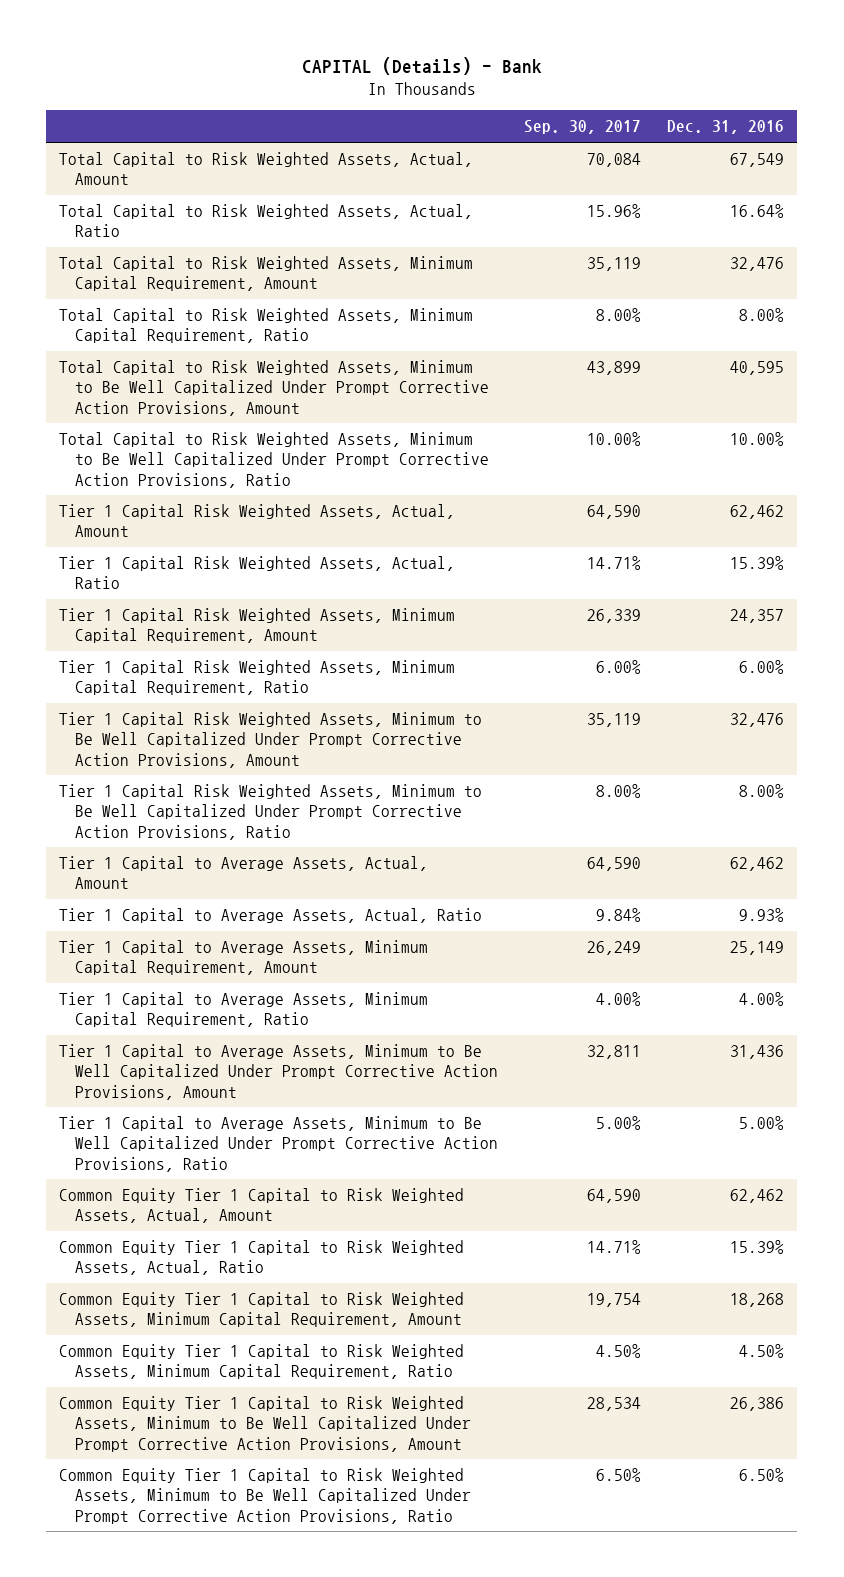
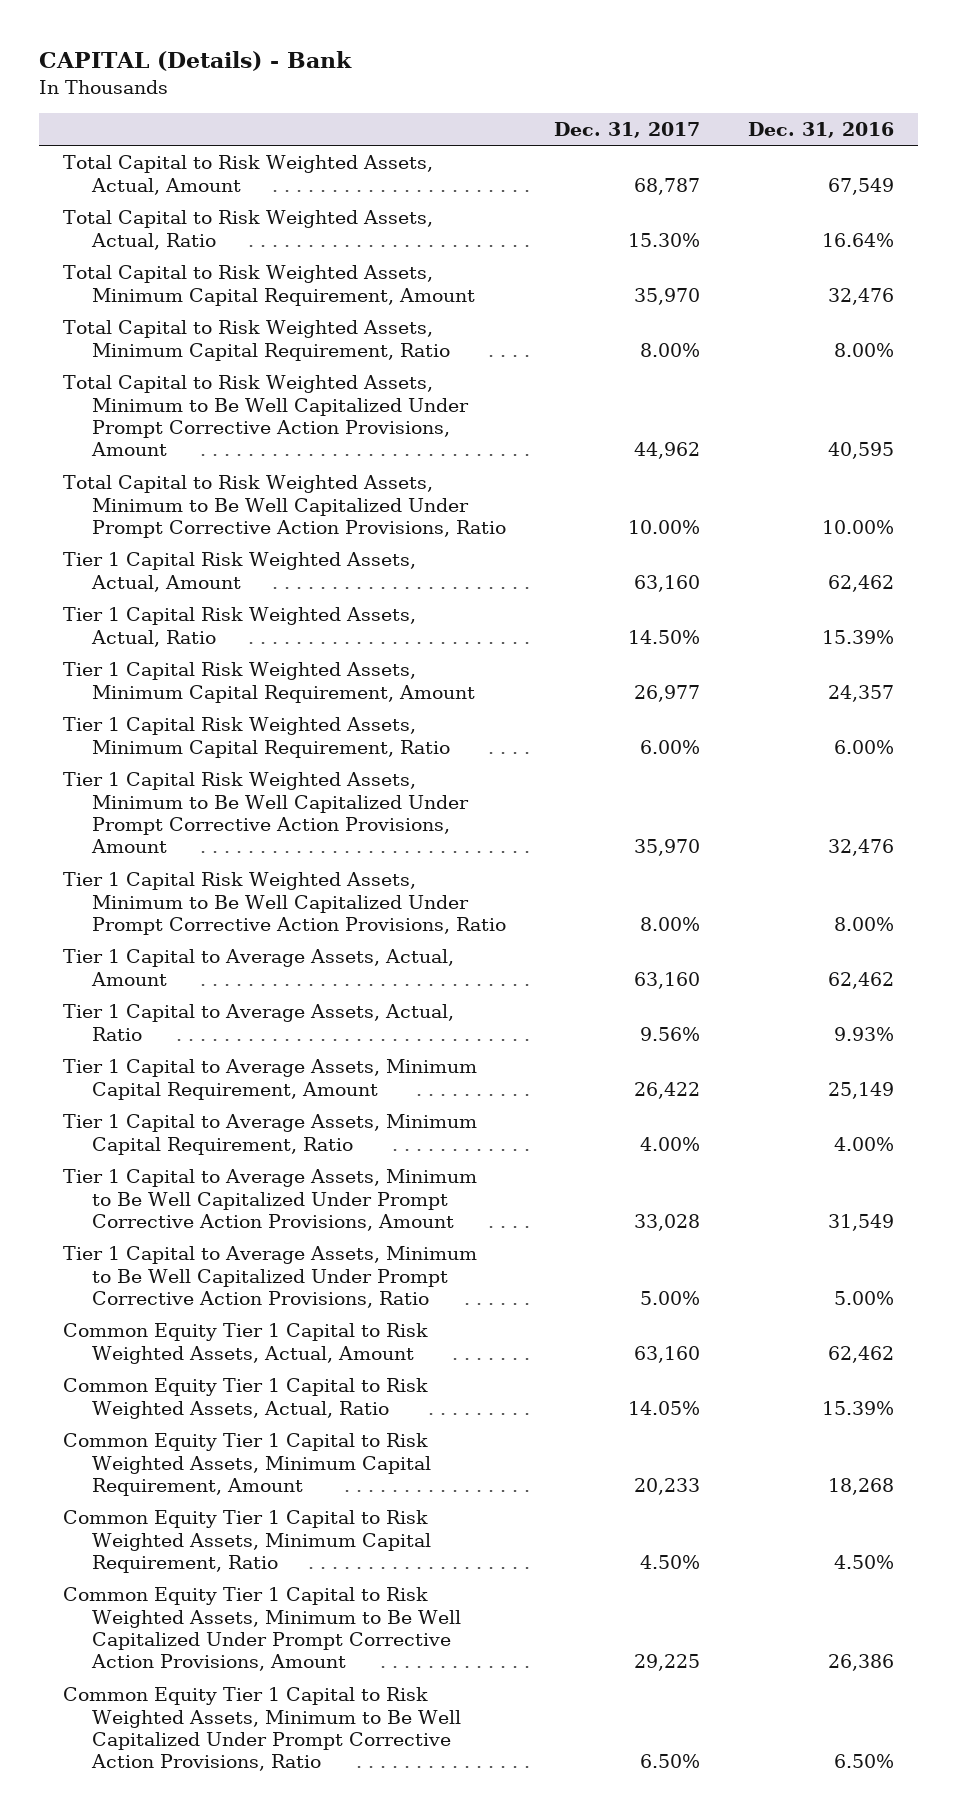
- | Sep. 30, 2017 | Dec. 31, 2016
+ | Dec. 31, 2017 | Dec. 31, 2016
- Tier 1 Capital to Average Assets, Minimum to Be Well Capitalized Under Prompt Corrective Action Provisions, Amount | 32,811 | 31,436
+ Tier 1 Capital to Average Assets, Minimum to Be Well Capitalized Under Prompt Corrective Action Provisions, Amount | 33,028 | 31,549

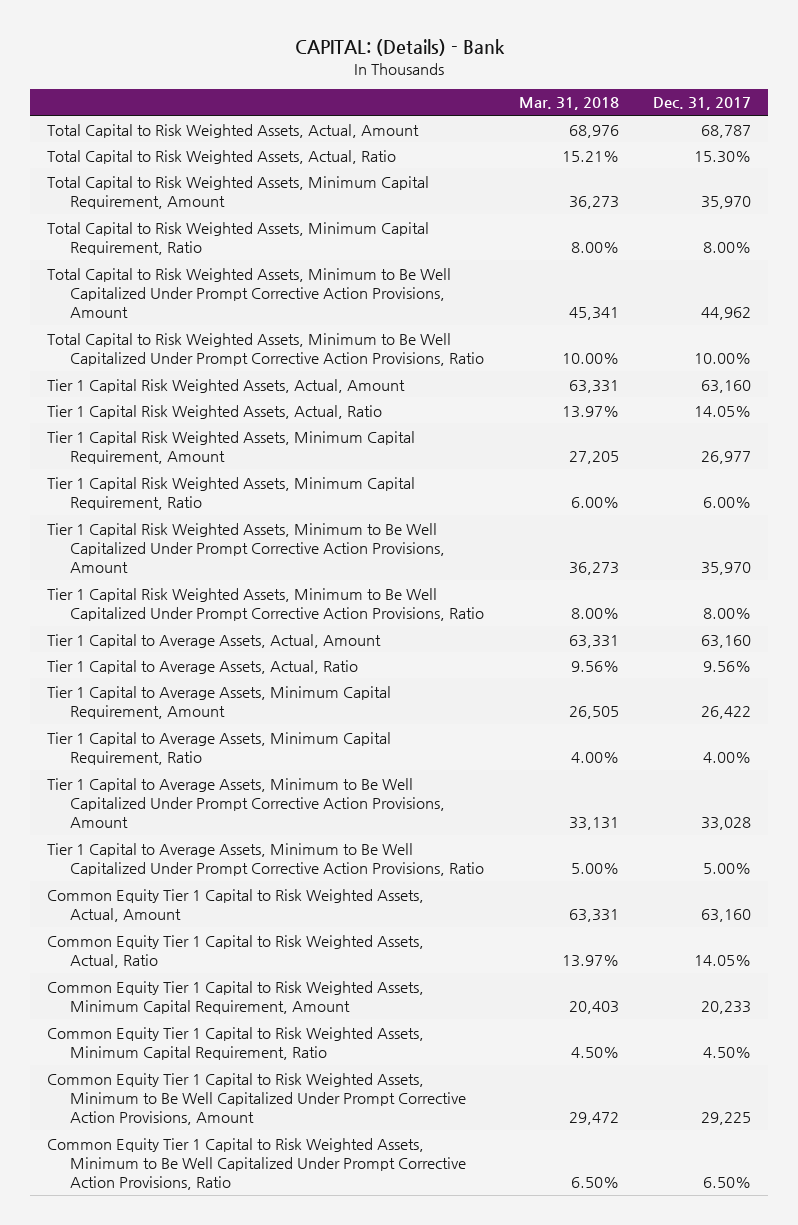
- CAPITAL (Details) - Bank
+ CAPITAL: (Details) - Bank
- | Dec. 31, 2017 | Dec. 31, 2016
+ | Mar. 31, 2018 | Dec. 31, 2017
- Tier 1 Capital Risk Weighted Assets, Actual, Ratio | 14.50% | 15.39%
+ Tier 1 Capital Risk Weighted Assets, Actual, Ratio | 13.97% | 14.05%

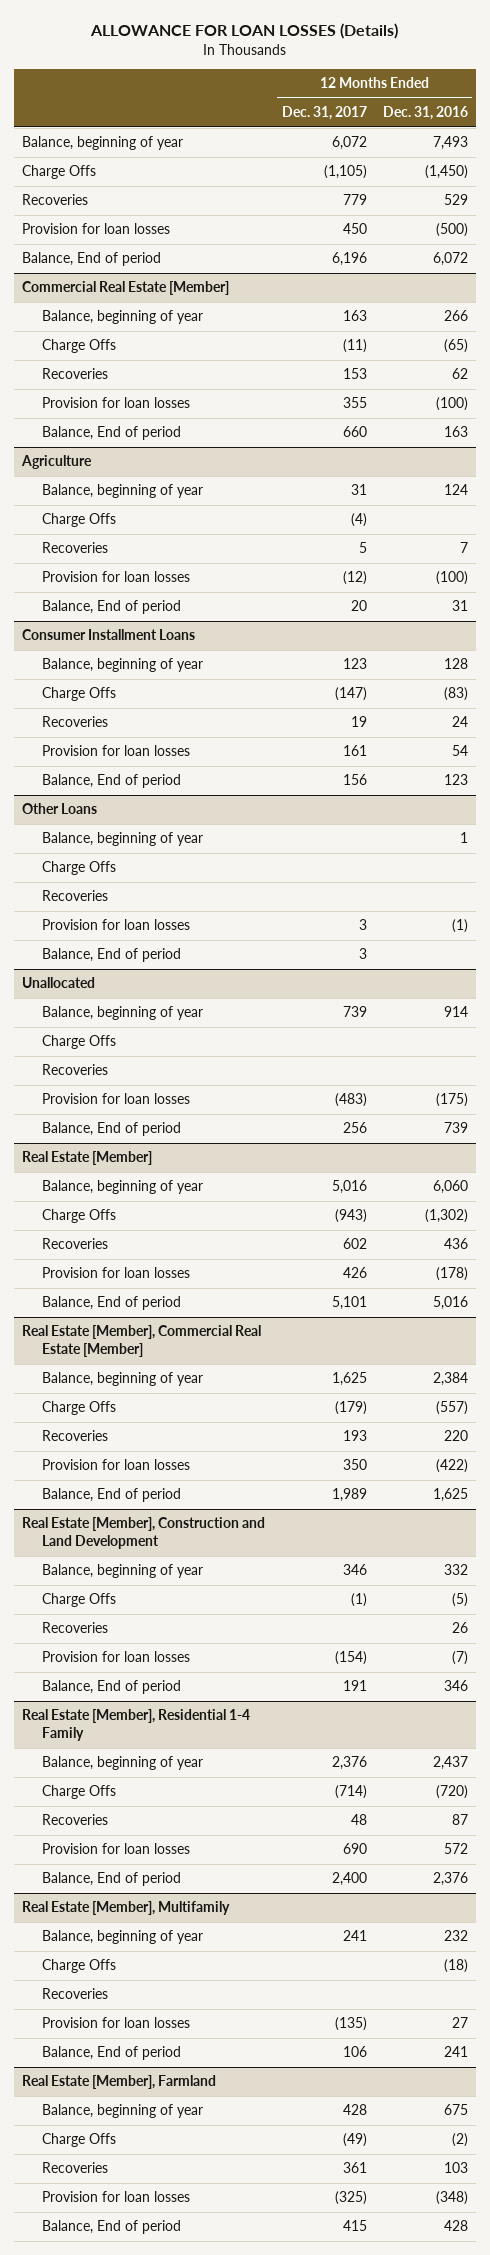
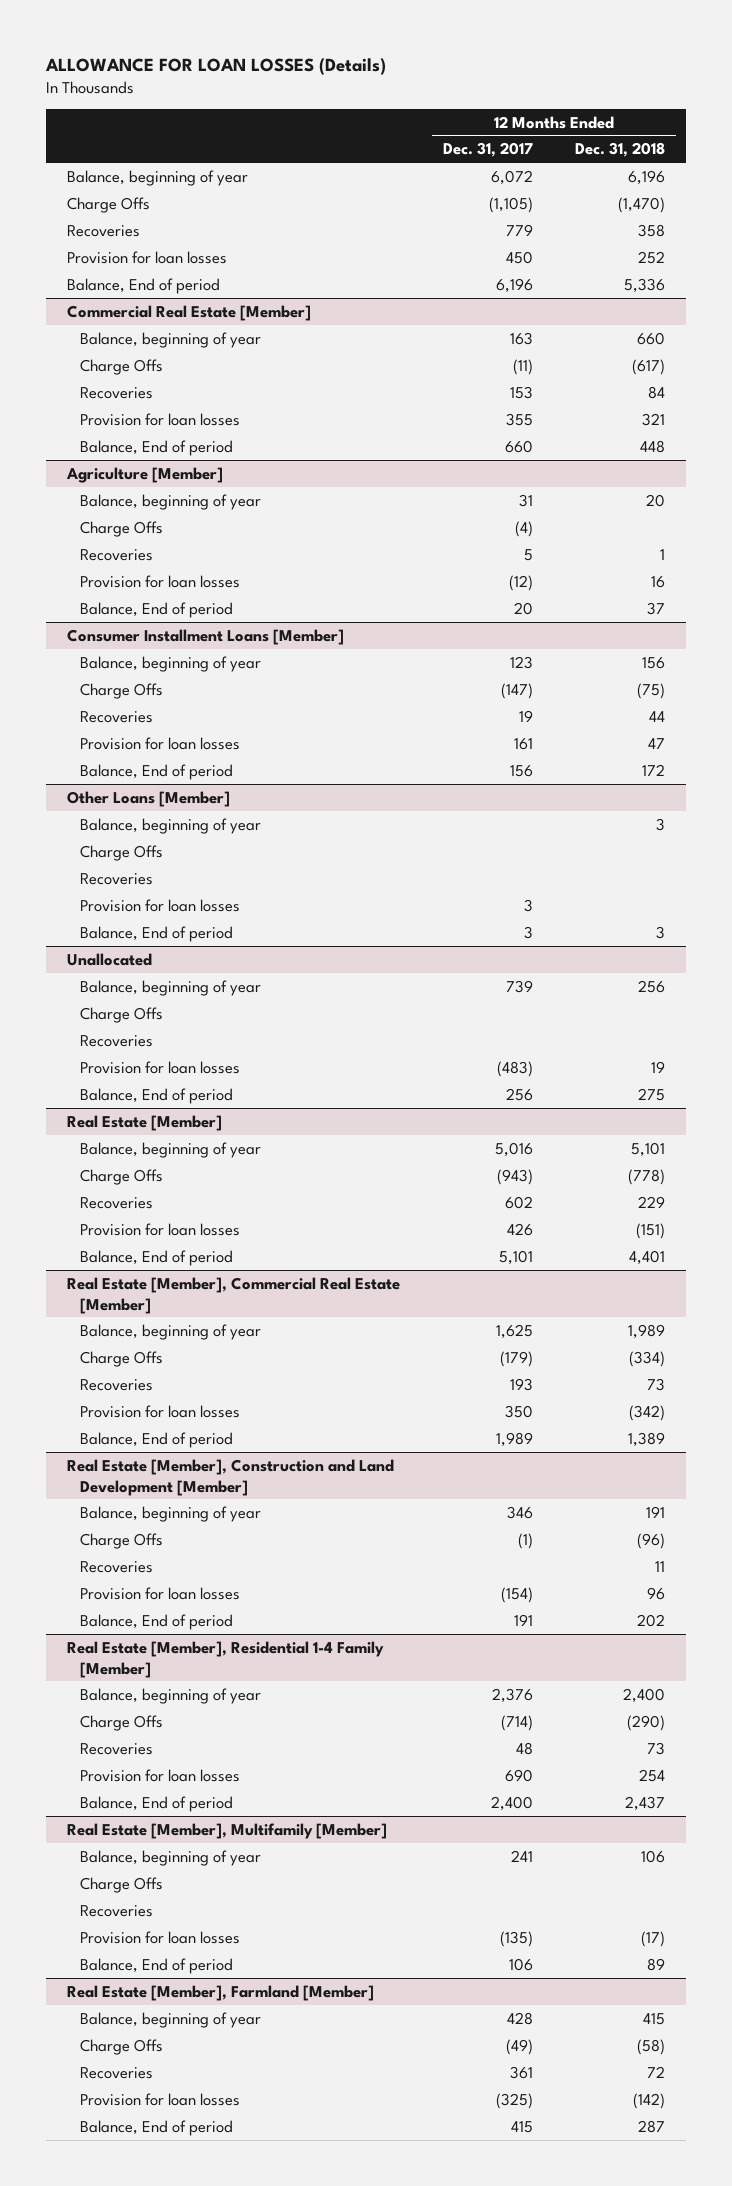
- | 12 Months Ended Dec. 31, 2017 | 12 Months Ended Dec. 31, 2016
+ | 12 Months Ended Dec. 31, 2017 | 12 Months Ended Dec. 31, 2018
- Agriculture
+ Agriculture [Member]
- Consumer Installment Loans
+ Consumer Installment Loans [Member]
- Other Loans
+ Other Loans [Member]
- Real Estate [Member], Construction and Land Development
+ Real Estate [Member], Construction and Land Development [Member]
- Real Estate [Member], Residential 1-4 Family
+ Real Estate [Member], Residential 1-4 Family [Member]
- Real Estate [Member], Multifamily
+ Real Estate [Member], Multifamily [Member]
- Real Estate [Member], Farmland
+ Real Estate [Member], Farmland [Member]

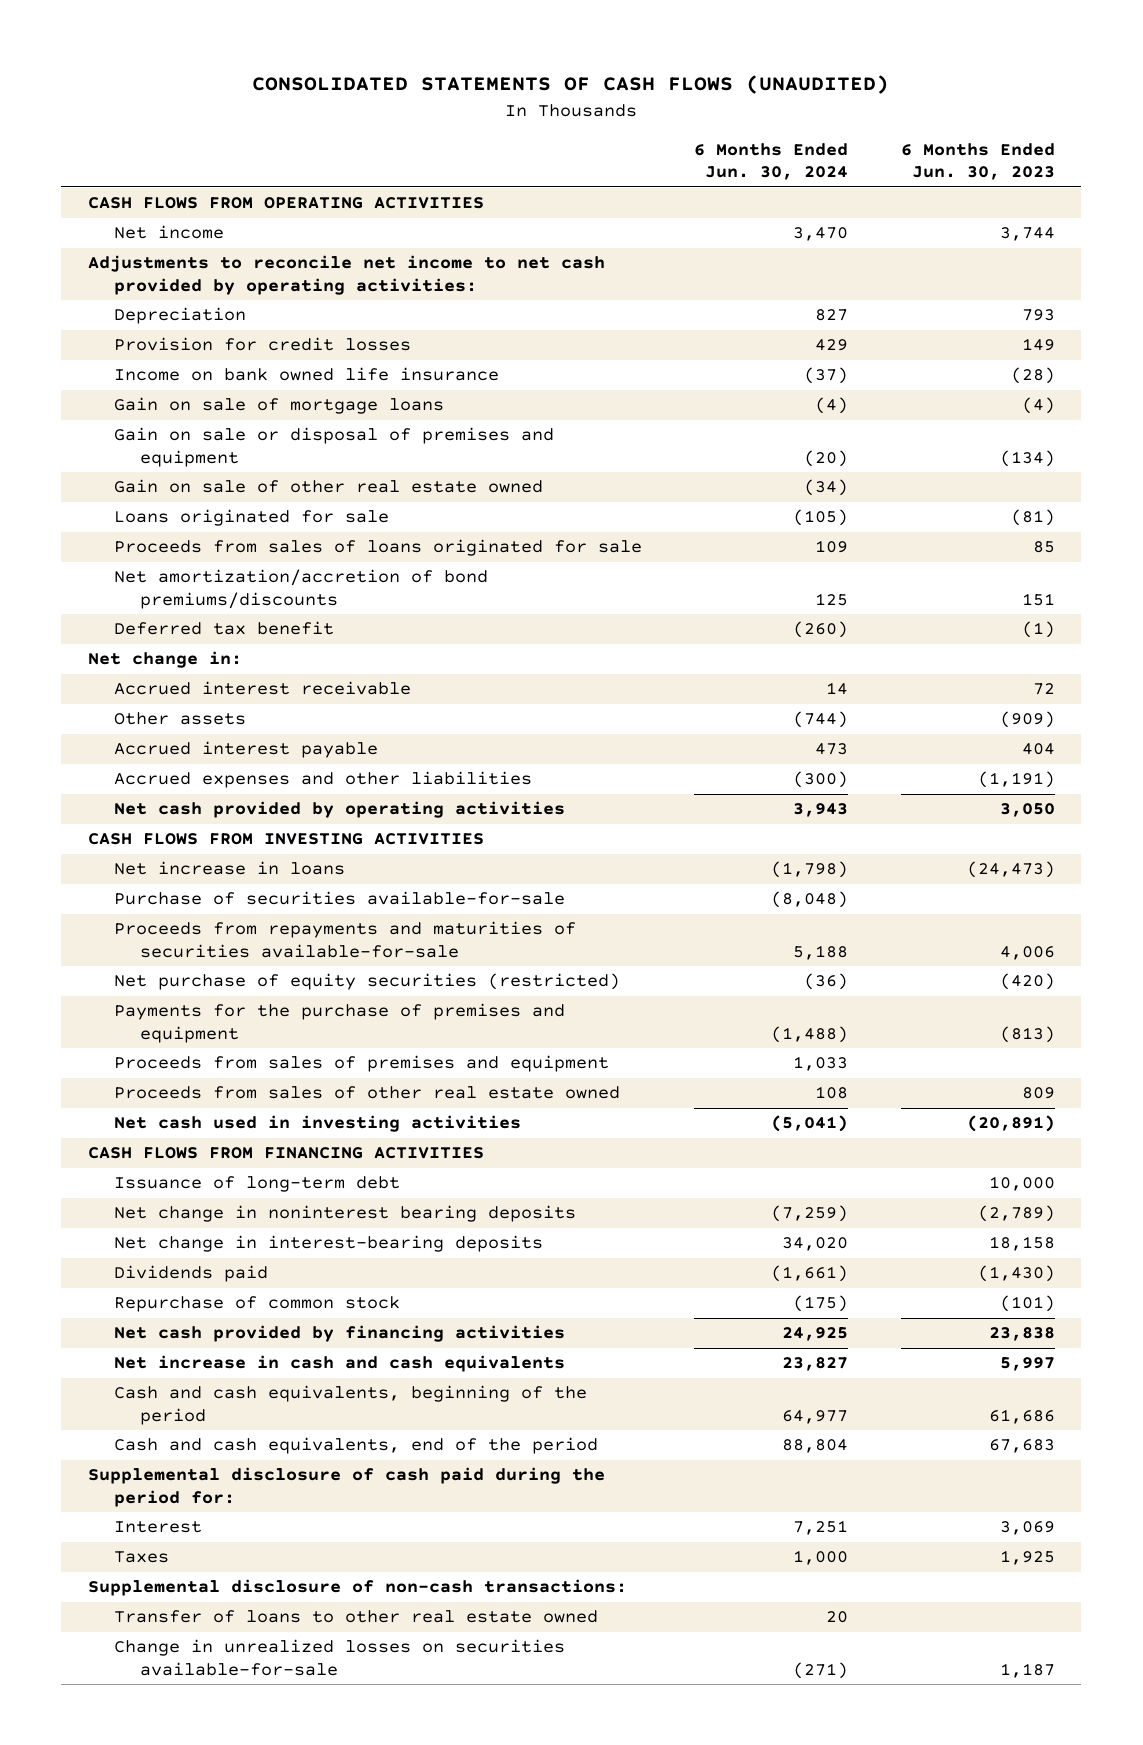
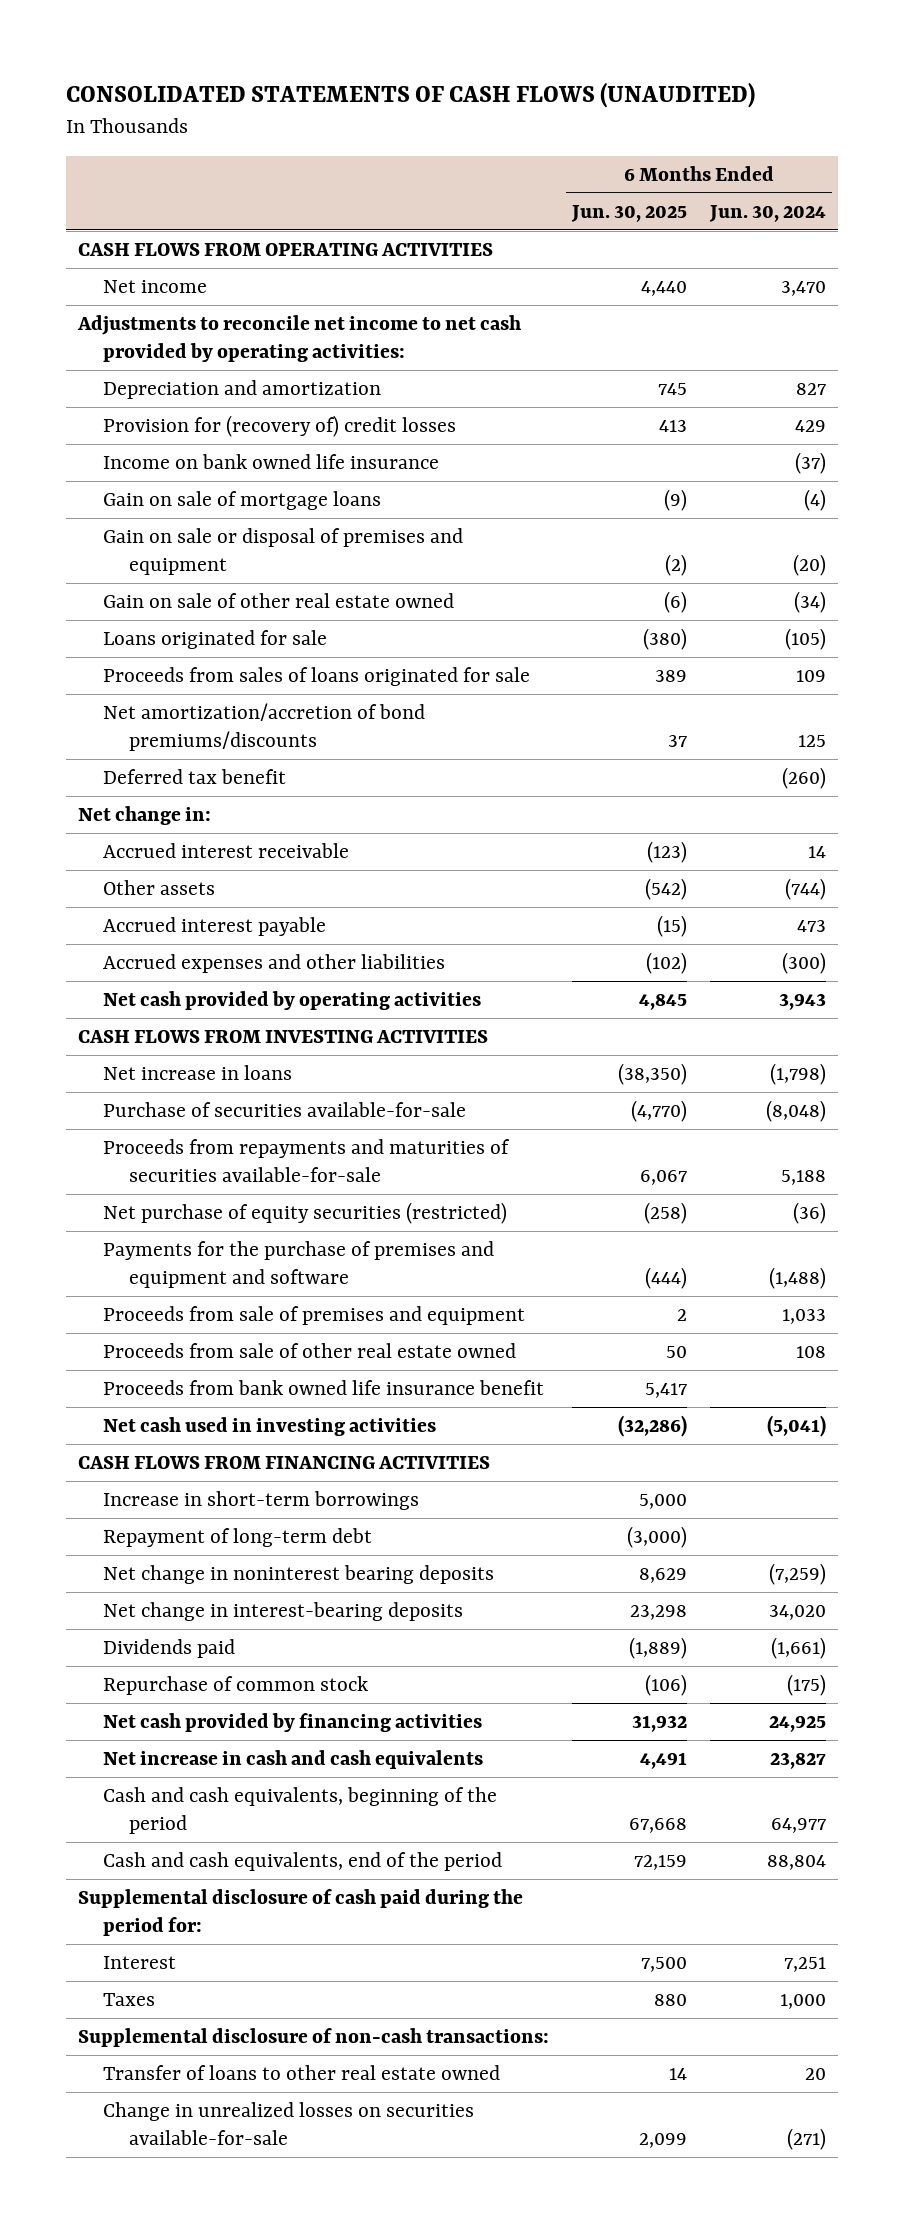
- | 6 Months Ended Jun. 30, 2024 | 6 Months Ended Jun. 30, 2023
+ | 6 Months Ended Jun. 30, 2025 | 6 Months Ended Jun. 30, 2024
- Depreciation | 827 | 793
- Provision for credit losses | 429 | 149
+ Depreciation and amortization | 745 | 827
+ Provision for (recovery of) credit losses | 413 | 429
- Payments for the purchase of premises and equipment | (1,488) | (813)
- Proceeds from sales of premises and equipment | 1,033 |
- Proceeds from sales of other real estate owned | 108 | 809
+ Payments for the purchase of premises and equipment and software | (444) | (1,488)
+ Proceeds from sale of premises and equipment | 2 | 1,033
+ Proceeds from sale of other real estate owned | 50 | 108
+ Proceeds from bank owned life insurance benefit | 5,417 |
- Issuance of long-term debt | | 10,000
+ Increase in short-term borrowings | 5,000 |
+ Repayment of long-term debt | (3,000) |

